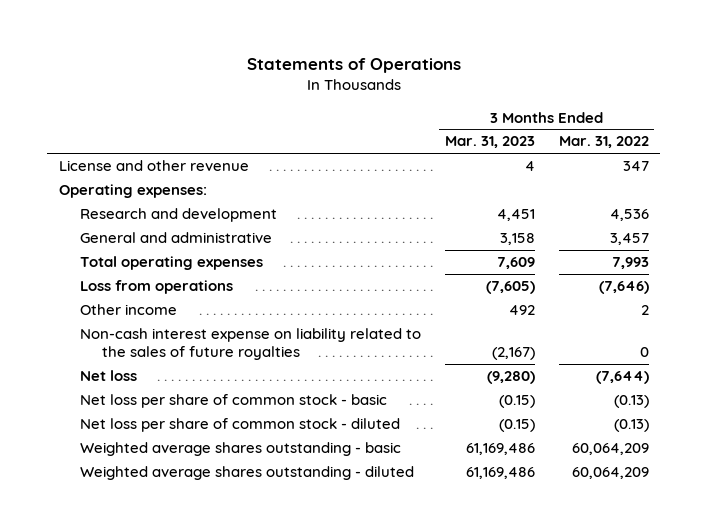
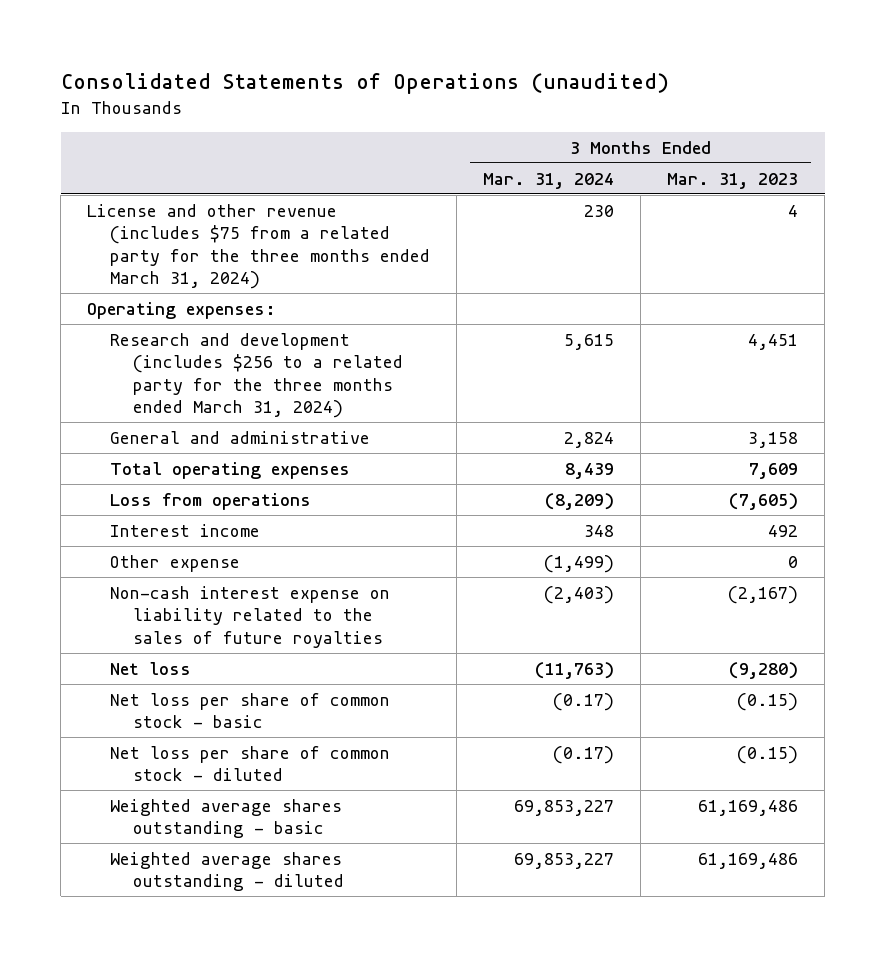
- Statements of Operations
+ Consolidated Statements of Operations (unaudited)
- | 3 Months Ended Mar. 31, 2023 | 3 Months Ended Mar. 31, 2022
+ | 3 Months Ended Mar. 31, 2024 | 3 Months Ended Mar. 31, 2023
- License and other revenue | 4 | 347
+ License and other revenue (includes $75 from a related party for the three months ended March 31, 2024) | 230 | 4
- Research and development | 4,451 | 4,536
+ Research and development (includes $256 to a related party for the three months ended March 31, 2024) | 5,615 | 4,451
- Other income | 492 | 2
+ Interest income | 348 | 492
+ Other expense | (1,499) | 0

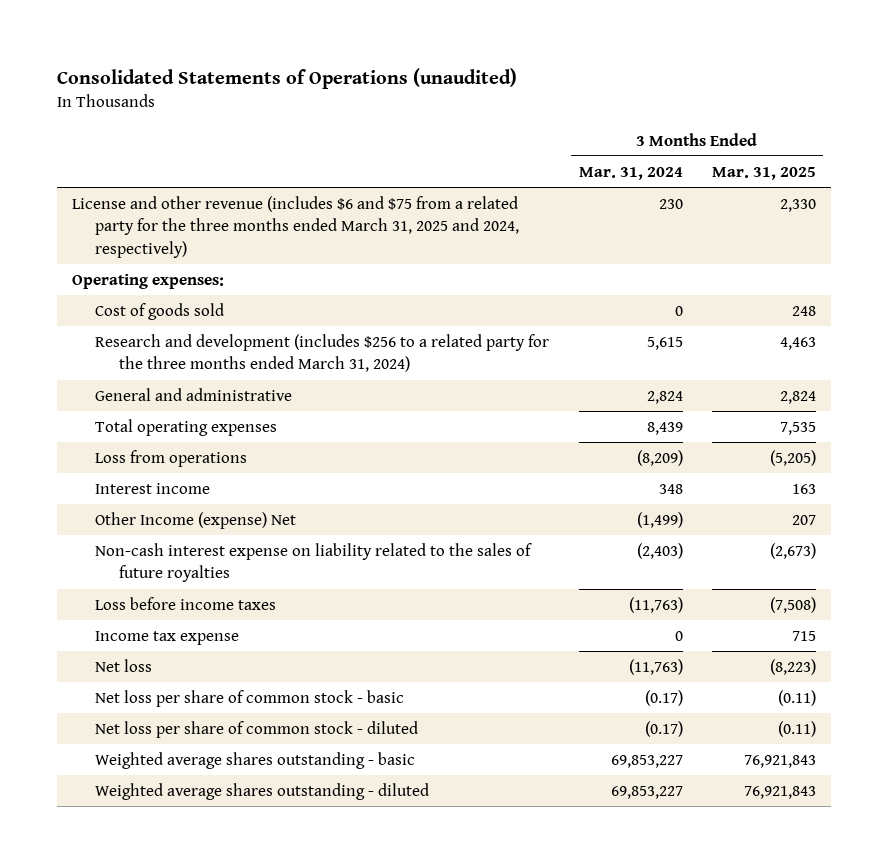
- | 3 Months Ended Mar. 31, 2024 | 3 Months Ended Mar. 31, 2023
+ | 3 Months Ended Mar. 31, 2024 | 3 Months Ended Mar. 31, 2025
- License and other revenue (includes $75 from a related party for the three months ended March 31, 2024) | 230 | 4
+ License and other revenue (includes $6 and $75 from a related party for the three months ended March 31, 2025 and 2024, respectively) | 230 | 2,330
+ Cost of goods sold | 0 | 248
- Other expense | (1,499) | 0
+ Other Income (expense) Net | (1,499) | 207
+ Loss before income taxes | (11,763) | (7,508)
+ Income tax expense | 0 | 715

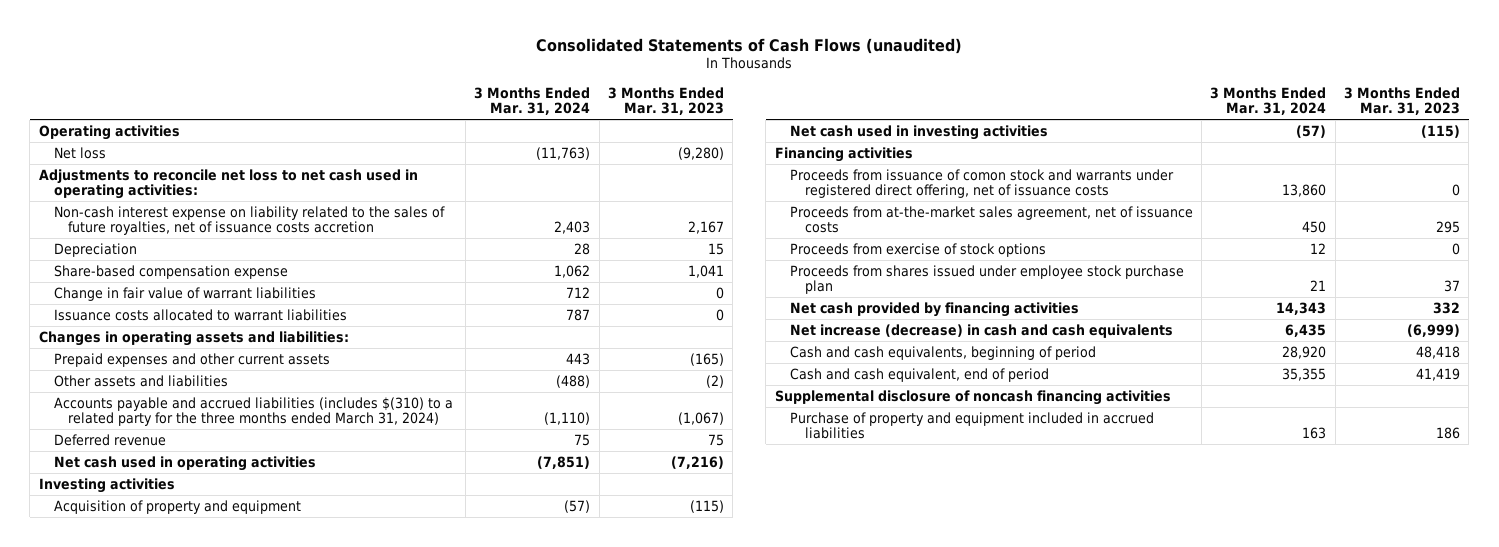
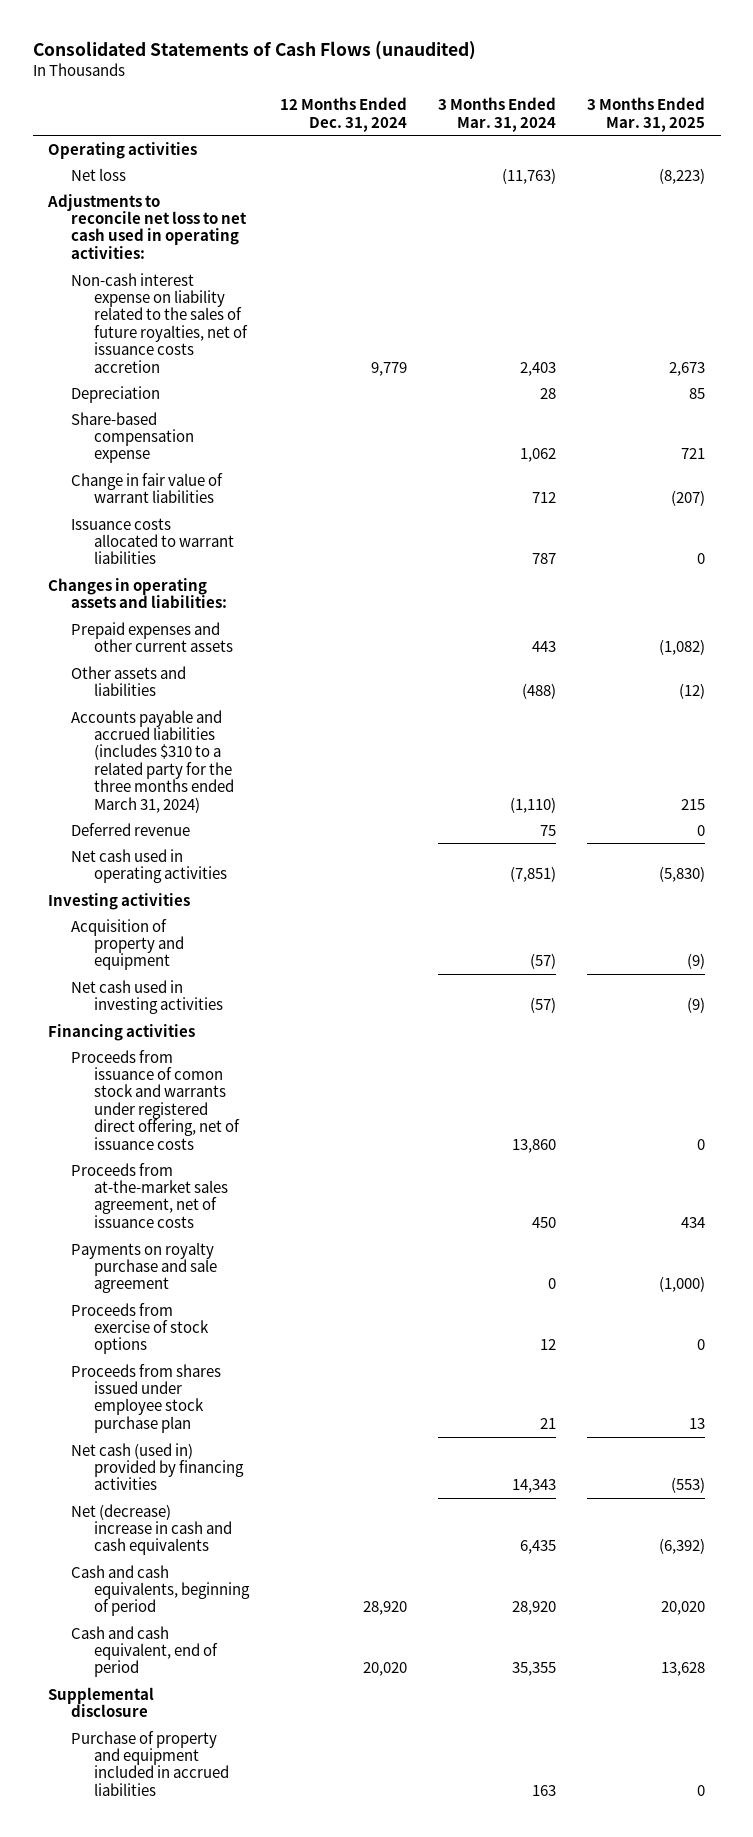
- | 3 Months Ended Mar. 31, 2024 | 3 Months Ended Mar. 31, 2023
+ | 12 Months Ended Dec. 31, 2024 | 3 Months Ended Mar. 31, 2024 | 3 Months Ended Mar. 31, 2025
- Accounts payable and accrued liabilities (includes $(310) to a related party for the three months ended March 31, 2024) | (1,110) | (1,067)
+ Accounts payable and accrued liabilities (includes $310 to a related party for the three months ended March 31, 2024) | | (1,110) | 215
+ Payments on royalty purchase and sale agreement | | 0 | (1,000)
- Net cash provided by financing activities | 14,343 | 332
- Net increase (decrease) in cash and cash equivalents | 6,435 | (6,999)
+ Net cash (used in) provided by financing activities | | 14,343 | (553)
+ Net (decrease) increase in cash and cash equivalents | | 6,435 | (6,392)
- Supplemental disclosure of noncash financing activities
+ Supplemental disclosure

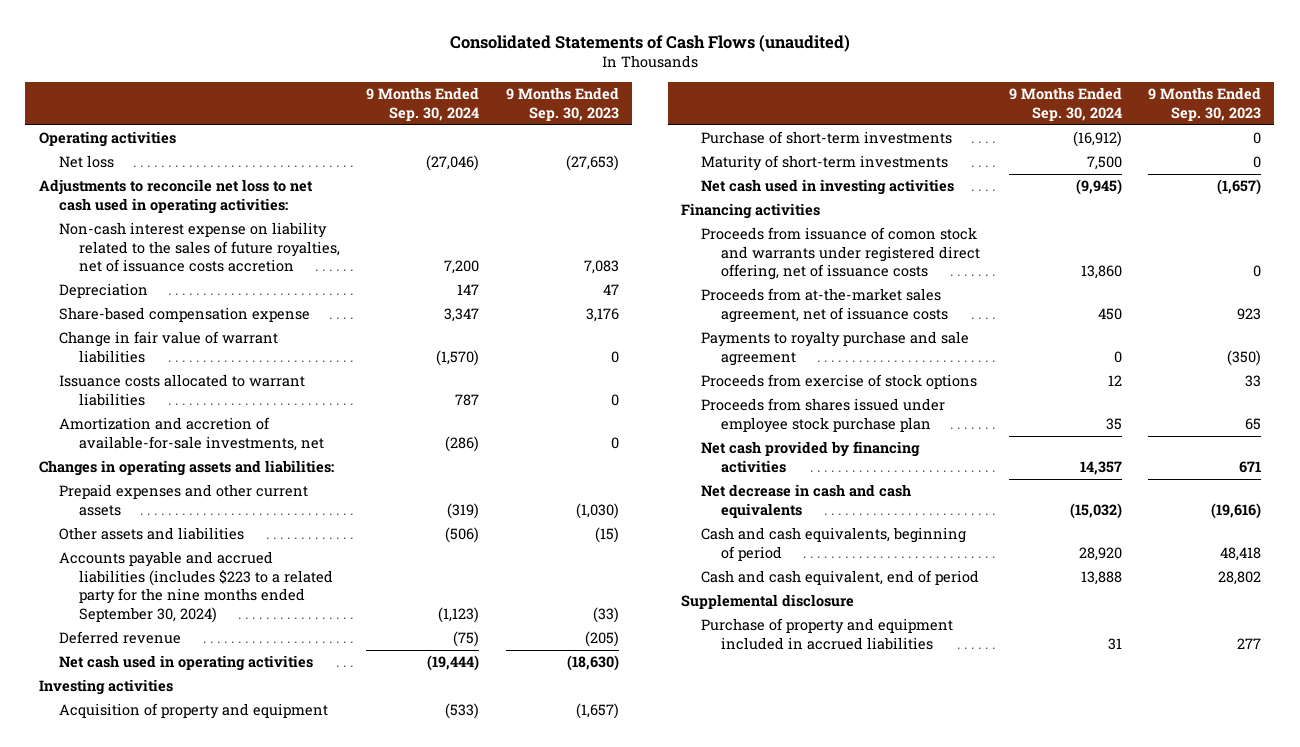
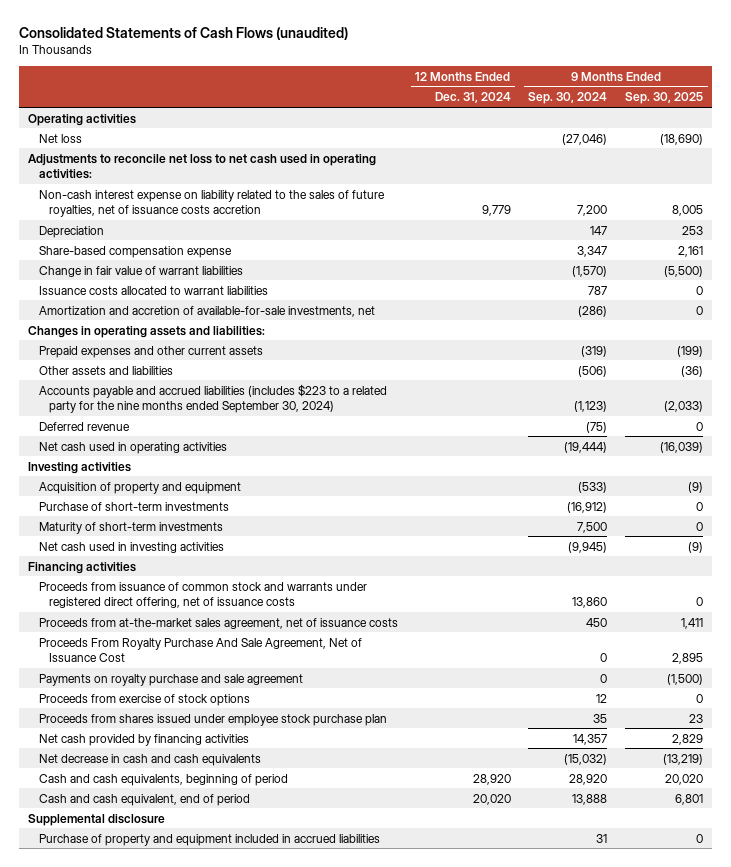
- | 9 Months Ended Sep. 30, 2024 | 9 Months Ended Sep. 30, 2023
+ | 12 Months Ended Dec. 31, 2024 | 9 Months Ended Sep. 30, 2024 | 9 Months Ended Sep. 30, 2025
- Proceeds from issuance of comon stock and warrants under registered direct offering, net of issuance costs | 13,860 | 0
+ Proceeds from issuance of common stock and warrants under registered direct offering, net of issuance costs | | 13,860 | 0
- Payments to royalty purchase and sale agreement | 0 | (350)
+ Proceeds From Royalty Purchase And Sale Agreement, Net of Issuance Cost | | 0 | 2,895
+ Payments on royalty purchase and sale agreement | | 0 | (1,500)

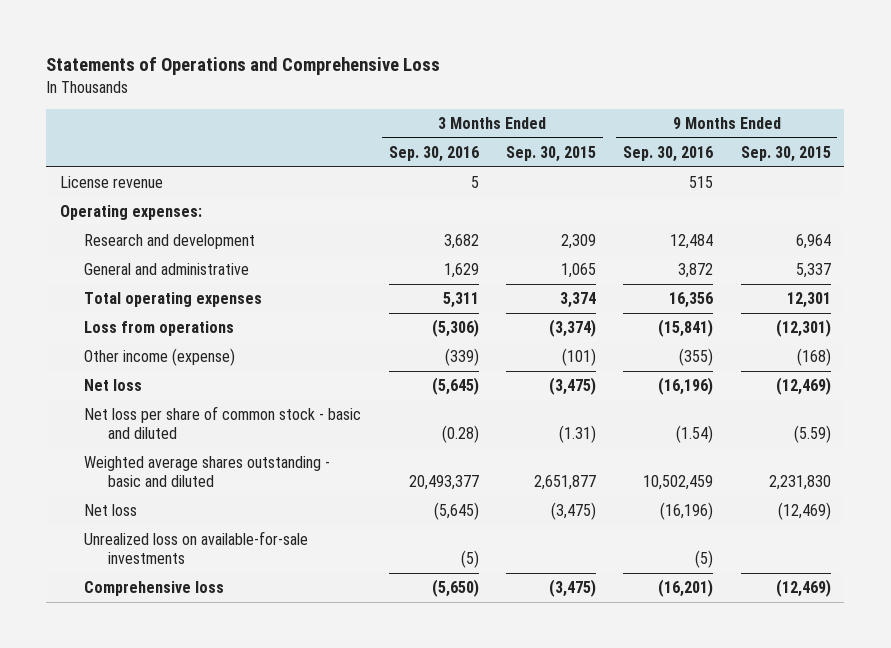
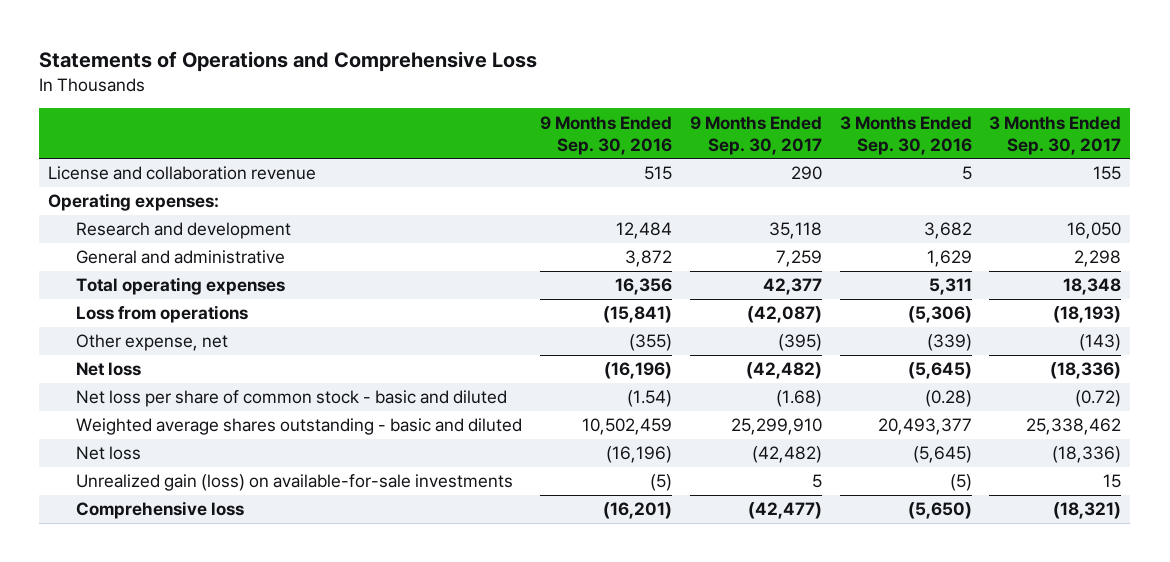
- | 3 Months Ended Sep. 30, 2016 | 3 Months Ended Sep. 30, 2015 | 9 Months Ended Sep. 30, 2016 | 9 Months Ended Sep. 30, 2015
+ | 9 Months Ended Sep. 30, 2016 | 9 Months Ended Sep. 30, 2017 | 3 Months Ended Sep. 30, 2016 | 3 Months Ended Sep. 30, 2017
- License revenue | 5 | | 515 |
+ License and collaboration revenue | 515 | 290 | 5 | 155
- Other income (expense) | (339) | (101) | (355) | (168)
+ Other expense, net | (355) | (395) | (339) | (143)
- Unrealized loss on available-for-sale investments | (5) | | (5) |
+ Unrealized gain (loss) on available-for-sale investments | (5) | 5 | (5) | 15

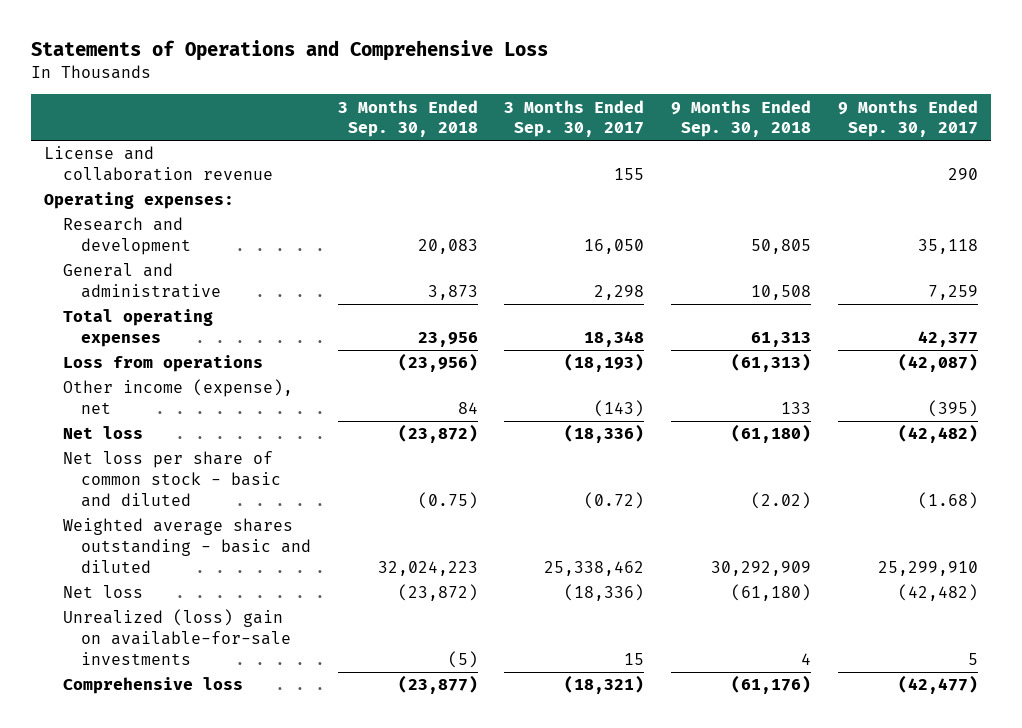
- | 9 Months Ended Sep. 30, 2016 | 9 Months Ended Sep. 30, 2017 | 3 Months Ended Sep. 30, 2016 | 3 Months Ended Sep. 30, 2017
+ | 3 Months Ended Sep. 30, 2018 | 3 Months Ended Sep. 30, 2017 | 9 Months Ended Sep. 30, 2018 | 9 Months Ended Sep. 30, 2017
- Other expense, net | (355) | (395) | (339) | (143)
+ Other income (expense), net | 84 | (143) | 133 | (395)
- Unrealized gain (loss) on available-for-sale investments | (5) | 5 | (5) | 15
+ Unrealized (loss) gain on available-for-sale investments | (5) | 15 | 4 | 5

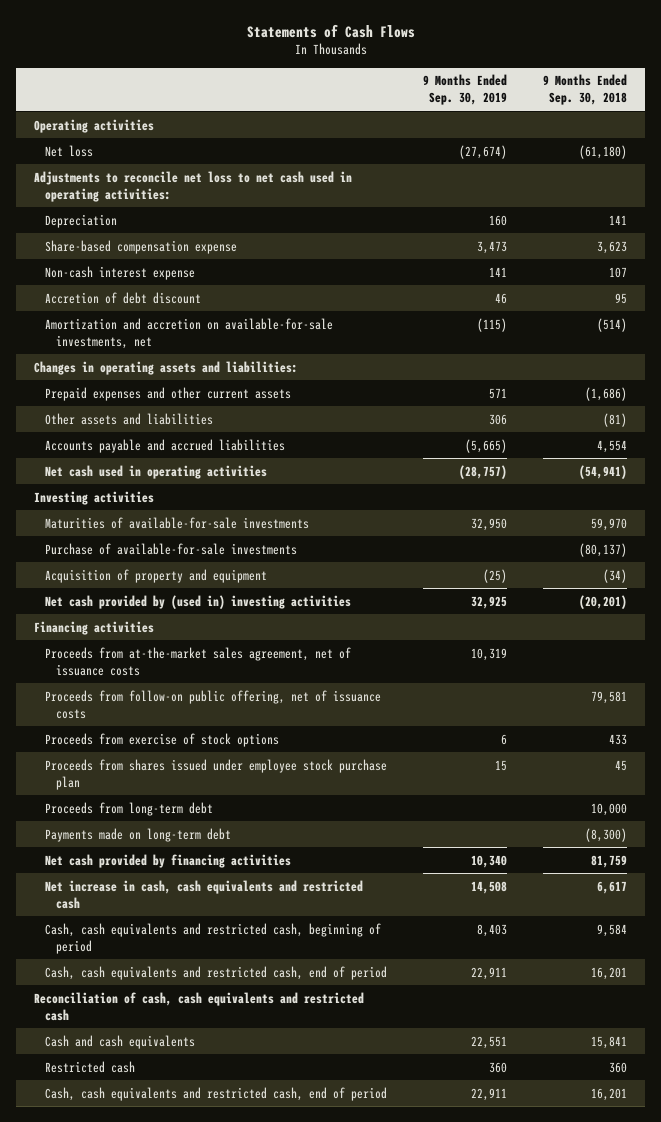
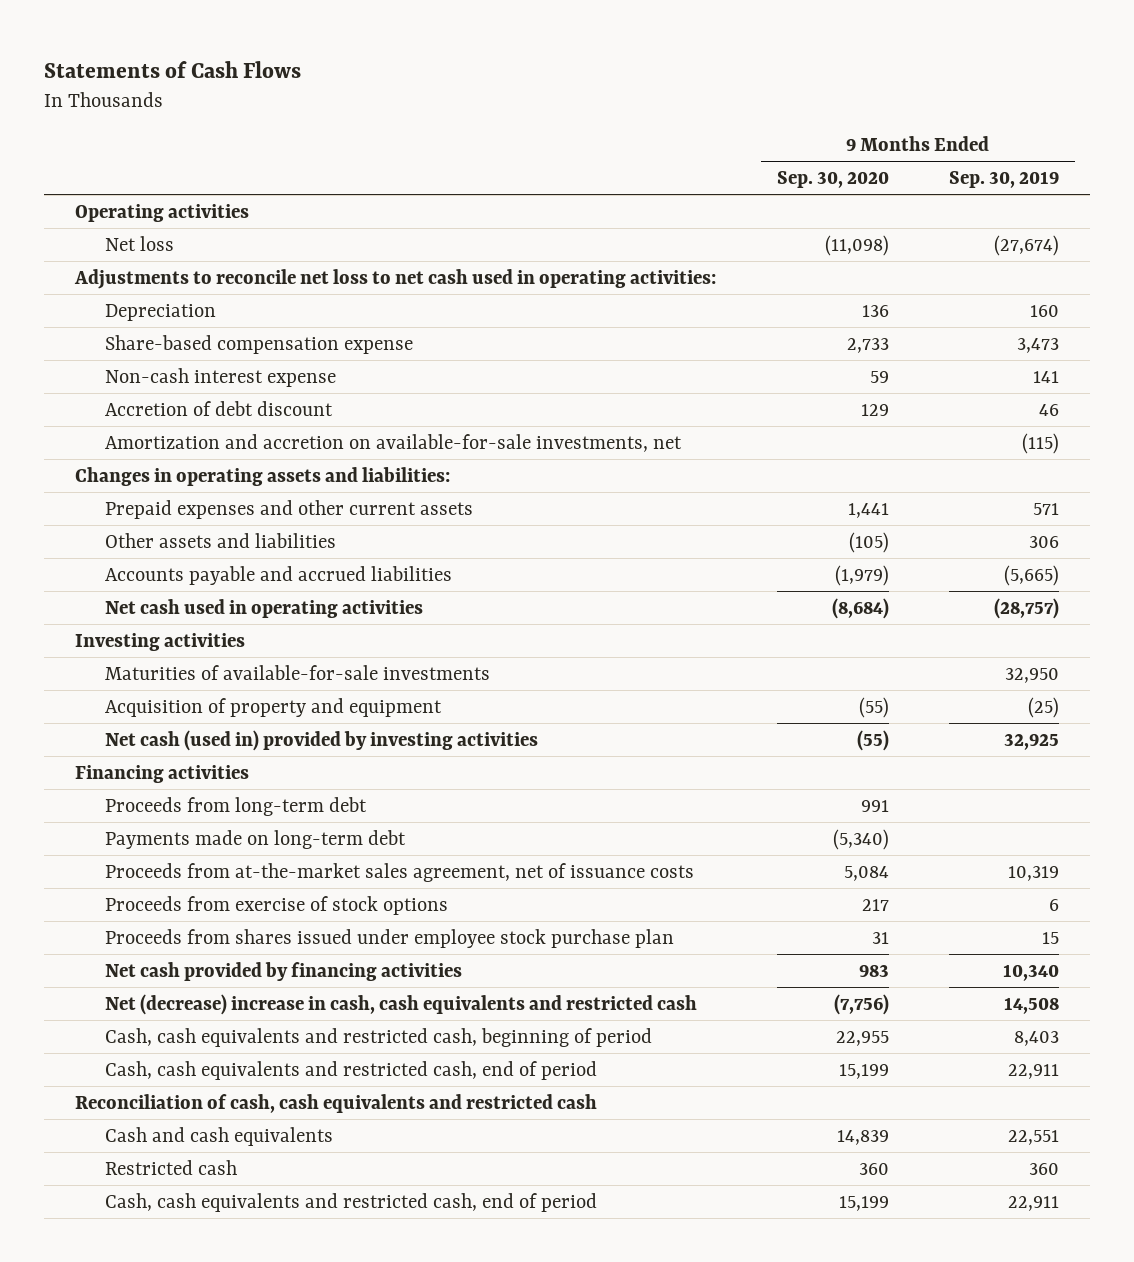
- | 9 Months Ended Sep. 30, 2019 | 9 Months Ended Sep. 30, 2018
+ | 9 Months Ended Sep. 30, 2020 | 9 Months Ended Sep. 30, 2019
- Purchase of available-for-sale investments | | (80,137)
- Net cash provided by (used in) investing activities | 32,925 | (20,201)
+ Net cash (used in) provided by investing activities | (55) | 32,925
moved up: Proceeds from long-term debt | 991 |
moved up: Payments made on long-term debt | (5,340) |
- Proceeds from follow-on public offering, net of issuance costs | | 79,581
- Net increase in cash, cash equivalents and restricted cash | 14,508 | 6,617
+ Net (decrease) increase in cash, cash equivalents and restricted cash | (7,756) | 14,508

